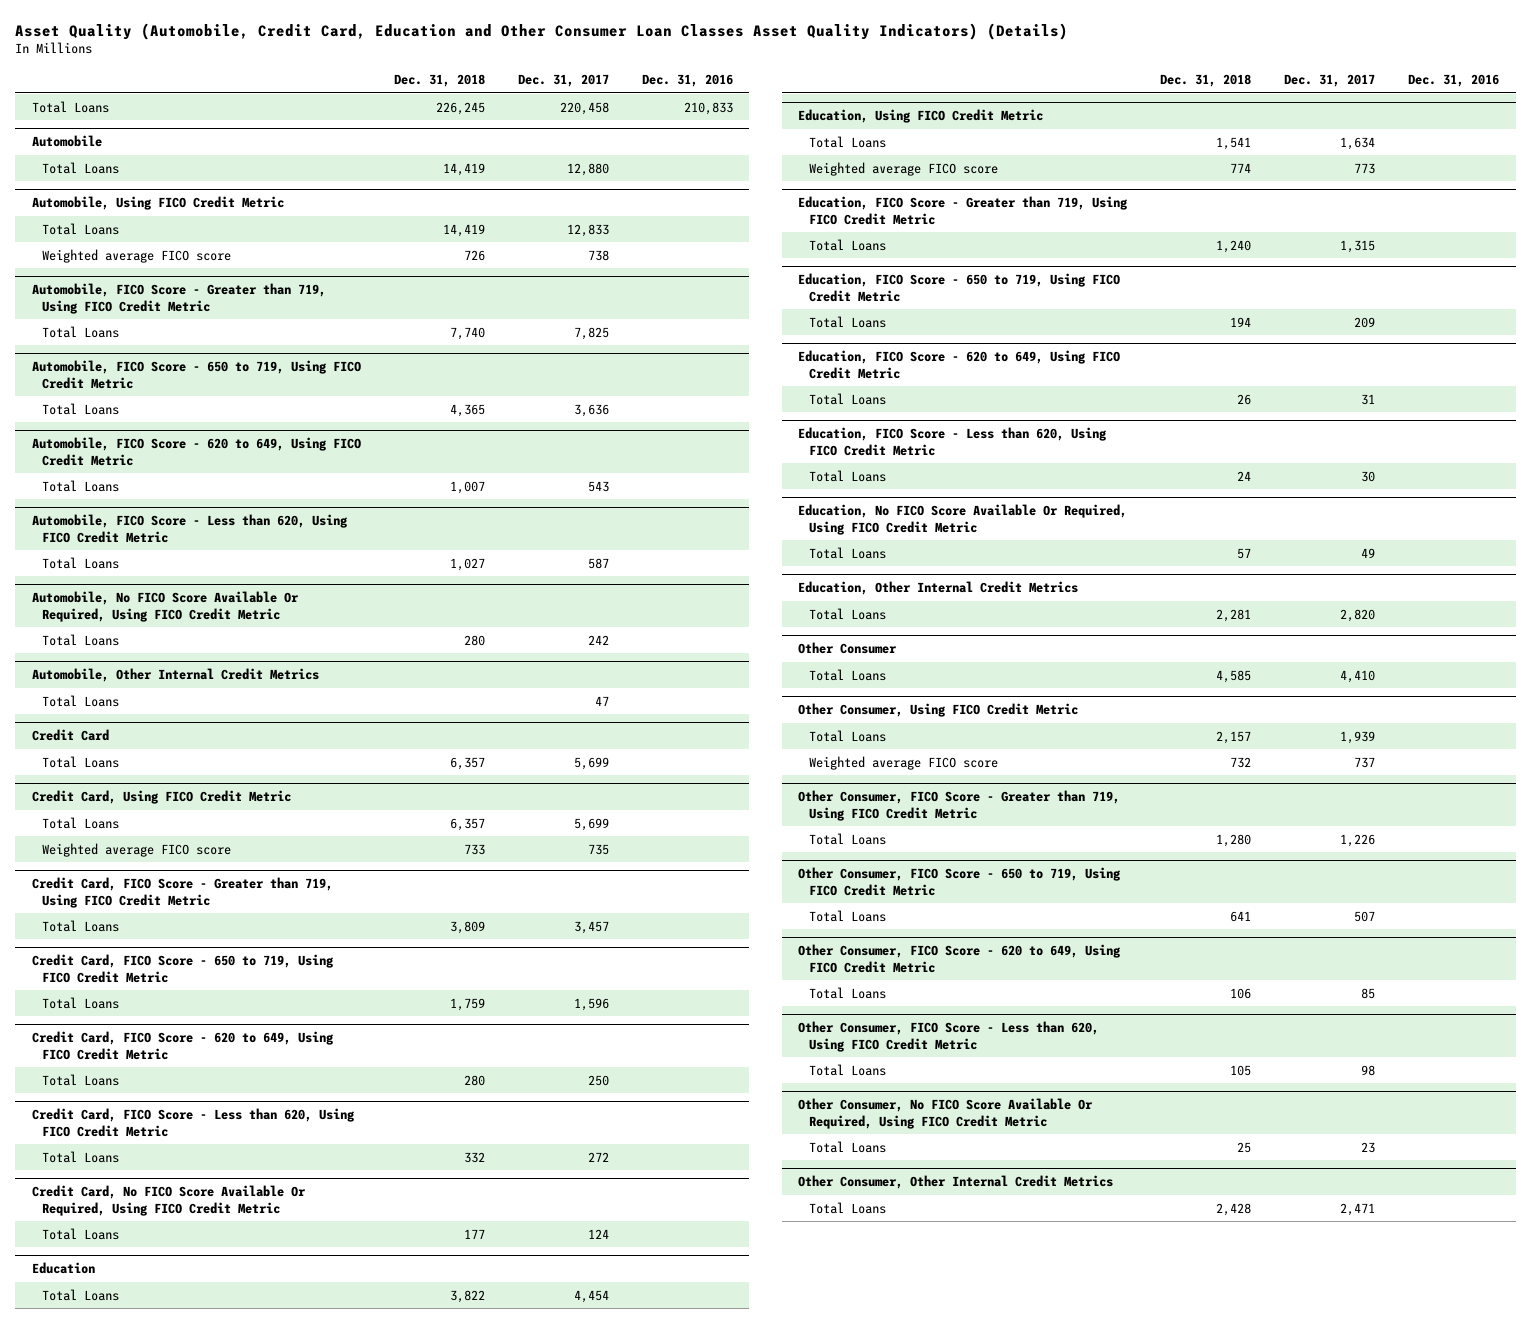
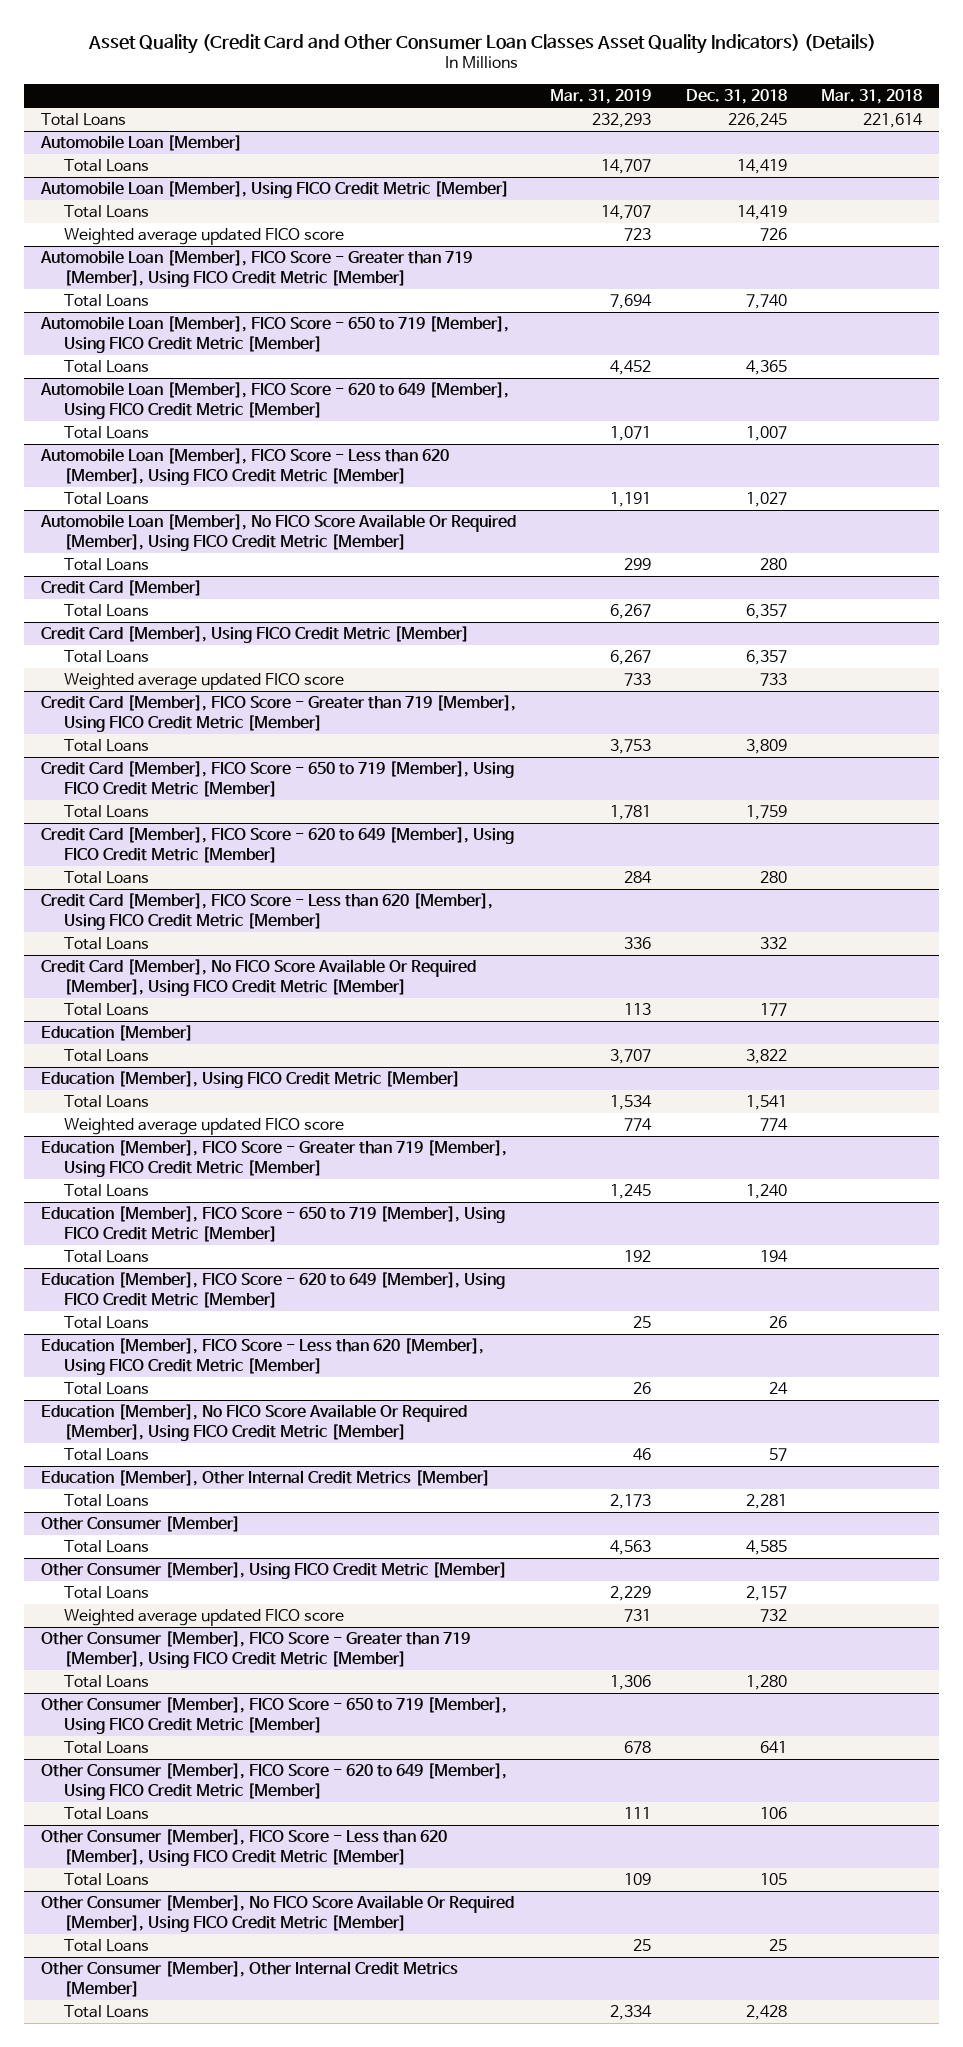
- Asset Quality (Automobile, Credit Card, Education and Other Consumer Loan Classes Asset Quality Indicators) (Details)
+ Asset Quality (Credit Card and Other Consumer Loan Classes Asset Quality Indicators) (Details)
- | Dec. 31, 2018 | Dec. 31, 2017 | Dec. 31, 2016
+ | Mar. 31, 2019 | Dec. 31, 2018 | Mar. 31, 2018
- Automobile
+ Automobile Loan [Member]
- Automobile, Using FICO Credit Metric
+ Automobile Loan [Member], Using FICO Credit Metric [Member]
- Weighted average FICO score | 726 | 738 |
- Automobile, FICO Score - Greater than 719, Using FICO Credit Metric
+ Weighted average updated FICO score | 723 | 726 |
+ Automobile Loan [Member], FICO Score - Greater than 719 [Member], Using FICO Credit Metric [Member]
- Automobile, FICO Score - 650 to 719, Using FICO Credit Metric
+ Automobile Loan [Member], FICO Score - 650 to 719 [Member], Using FICO Credit Metric [Member]
- Automobile, FICO Score - 620 to 649, Using FICO Credit Metric
+ Automobile Loan [Member], FICO Score - 620 to 649 [Member], Using FICO Credit Metric [Member]
- Automobile, FICO Score - Less than 620, Using FICO Credit Metric
+ Automobile Loan [Member], FICO Score - Less than 620 [Member], Using FICO Credit Metric [Member]
- Automobile, No FICO Score Available Or Required, Using FICO Credit Metric
+ Automobile Loan [Member], No FICO Score Available Or Required [Member], Using FICO Credit Metric [Member]
- Automobile, Other Internal Credit Metrics
- Total Loans | | 47 |
- Credit Card
+ Credit Card [Member]
- Credit Card, Using FICO Credit Metric
+ Credit Card [Member], Using FICO Credit Metric [Member]
- Weighted average FICO score | 733 | 735 |
- Credit Card, FICO Score - Greater than 719, Using FICO Credit Metric
+ Weighted average updated FICO score | 733 | 733 |
+ Credit Card [Member], FICO Score - Greater than 719 [Member], Using FICO Credit Metric [Member]
- Credit Card, FICO Score - 650 to 719, Using FICO Credit Metric
+ Credit Card [Member], FICO Score - 650 to 719 [Member], Using FICO Credit Metric [Member]
- Credit Card, FICO Score - 620 to 649, Using FICO Credit Metric
+ Credit Card [Member], FICO Score - 620 to 649 [Member], Using FICO Credit Metric [Member]
- Credit Card, FICO Score - Less than 620, Using FICO Credit Metric
+ Credit Card [Member], FICO Score - Less than 620 [Member], Using FICO Credit Metric [Member]
- Credit Card, No FICO Score Available Or Required, Using FICO Credit Metric
+ Credit Card [Member], No FICO Score Available Or Required [Member], Using FICO Credit Metric [Member]
- Education
+ Education [Member]
- Education, Using FICO Credit Metric
+ Education [Member], Using FICO Credit Metric [Member]
- Weighted average FICO score | 774 | 773 |
- Education, FICO Score - Greater than 719, Using FICO Credit Metric
+ Weighted average updated FICO score | 774 | 774 |
+ Education [Member], FICO Score - Greater than 719 [Member], Using FICO Credit Metric [Member]
- Education, FICO Score - 650 to 719, Using FICO Credit Metric
+ Education [Member], FICO Score - 650 to 719 [Member], Using FICO Credit Metric [Member]
- Education, FICO Score - 620 to 649, Using FICO Credit Metric
+ Education [Member], FICO Score - 620 to 649 [Member], Using FICO Credit Metric [Member]
- Education, FICO Score - Less than 620, Using FICO Credit Metric
+ Education [Member], FICO Score - Less than 620 [Member], Using FICO Credit Metric [Member]
- Education, No FICO Score Available Or Required, Using FICO Credit Metric
+ Education [Member], No FICO Score Available Or Required [Member], Using FICO Credit Metric [Member]
- Education, Other Internal Credit Metrics
+ Education [Member], Other Internal Credit Metrics [Member]
- Other Consumer
+ Other Consumer [Member]
- Other Consumer, Using FICO Credit Metric
+ Other Consumer [Member], Using FICO Credit Metric [Member]
- Weighted average FICO score | 732 | 737 |
- Other Consumer, FICO Score - Greater than 719, Using FICO Credit Metric
+ Weighted average updated FICO score | 731 | 732 |
+ Other Consumer [Member], FICO Score - Greater than 719 [Member], Using FICO Credit Metric [Member]
- Other Consumer, FICO Score - 650 to 719, Using FICO Credit Metric
+ Other Consumer [Member], FICO Score - 650 to 719 [Member], Using FICO Credit Metric [Member]
- Other Consumer, FICO Score - 620 to 649, Using FICO Credit Metric
+ Other Consumer [Member], FICO Score - 620 to 649 [Member], Using FICO Credit Metric [Member]
- Other Consumer, FICO Score - Less than 620, Using FICO Credit Metric
+ Other Consumer [Member], FICO Score - Less than 620 [Member], Using FICO Credit Metric [Member]
- Other Consumer, No FICO Score Available Or Required, Using FICO Credit Metric
+ Other Consumer [Member], No FICO Score Available Or Required [Member], Using FICO Credit Metric [Member]
- Other Consumer, Other Internal Credit Metrics
+ Other Consumer [Member], Other Internal Credit Metrics [Member]

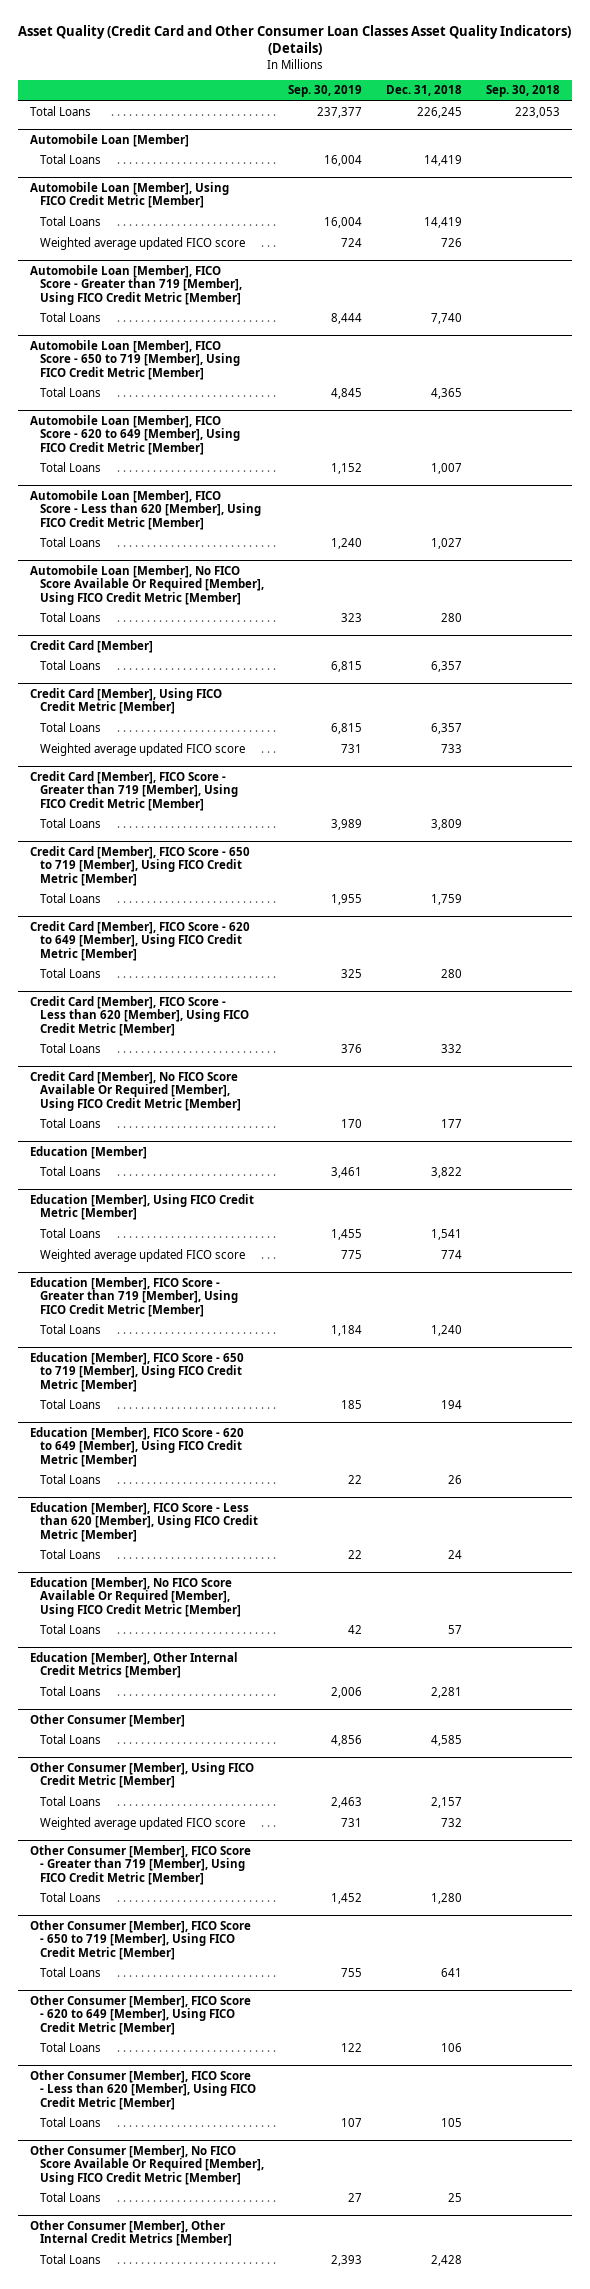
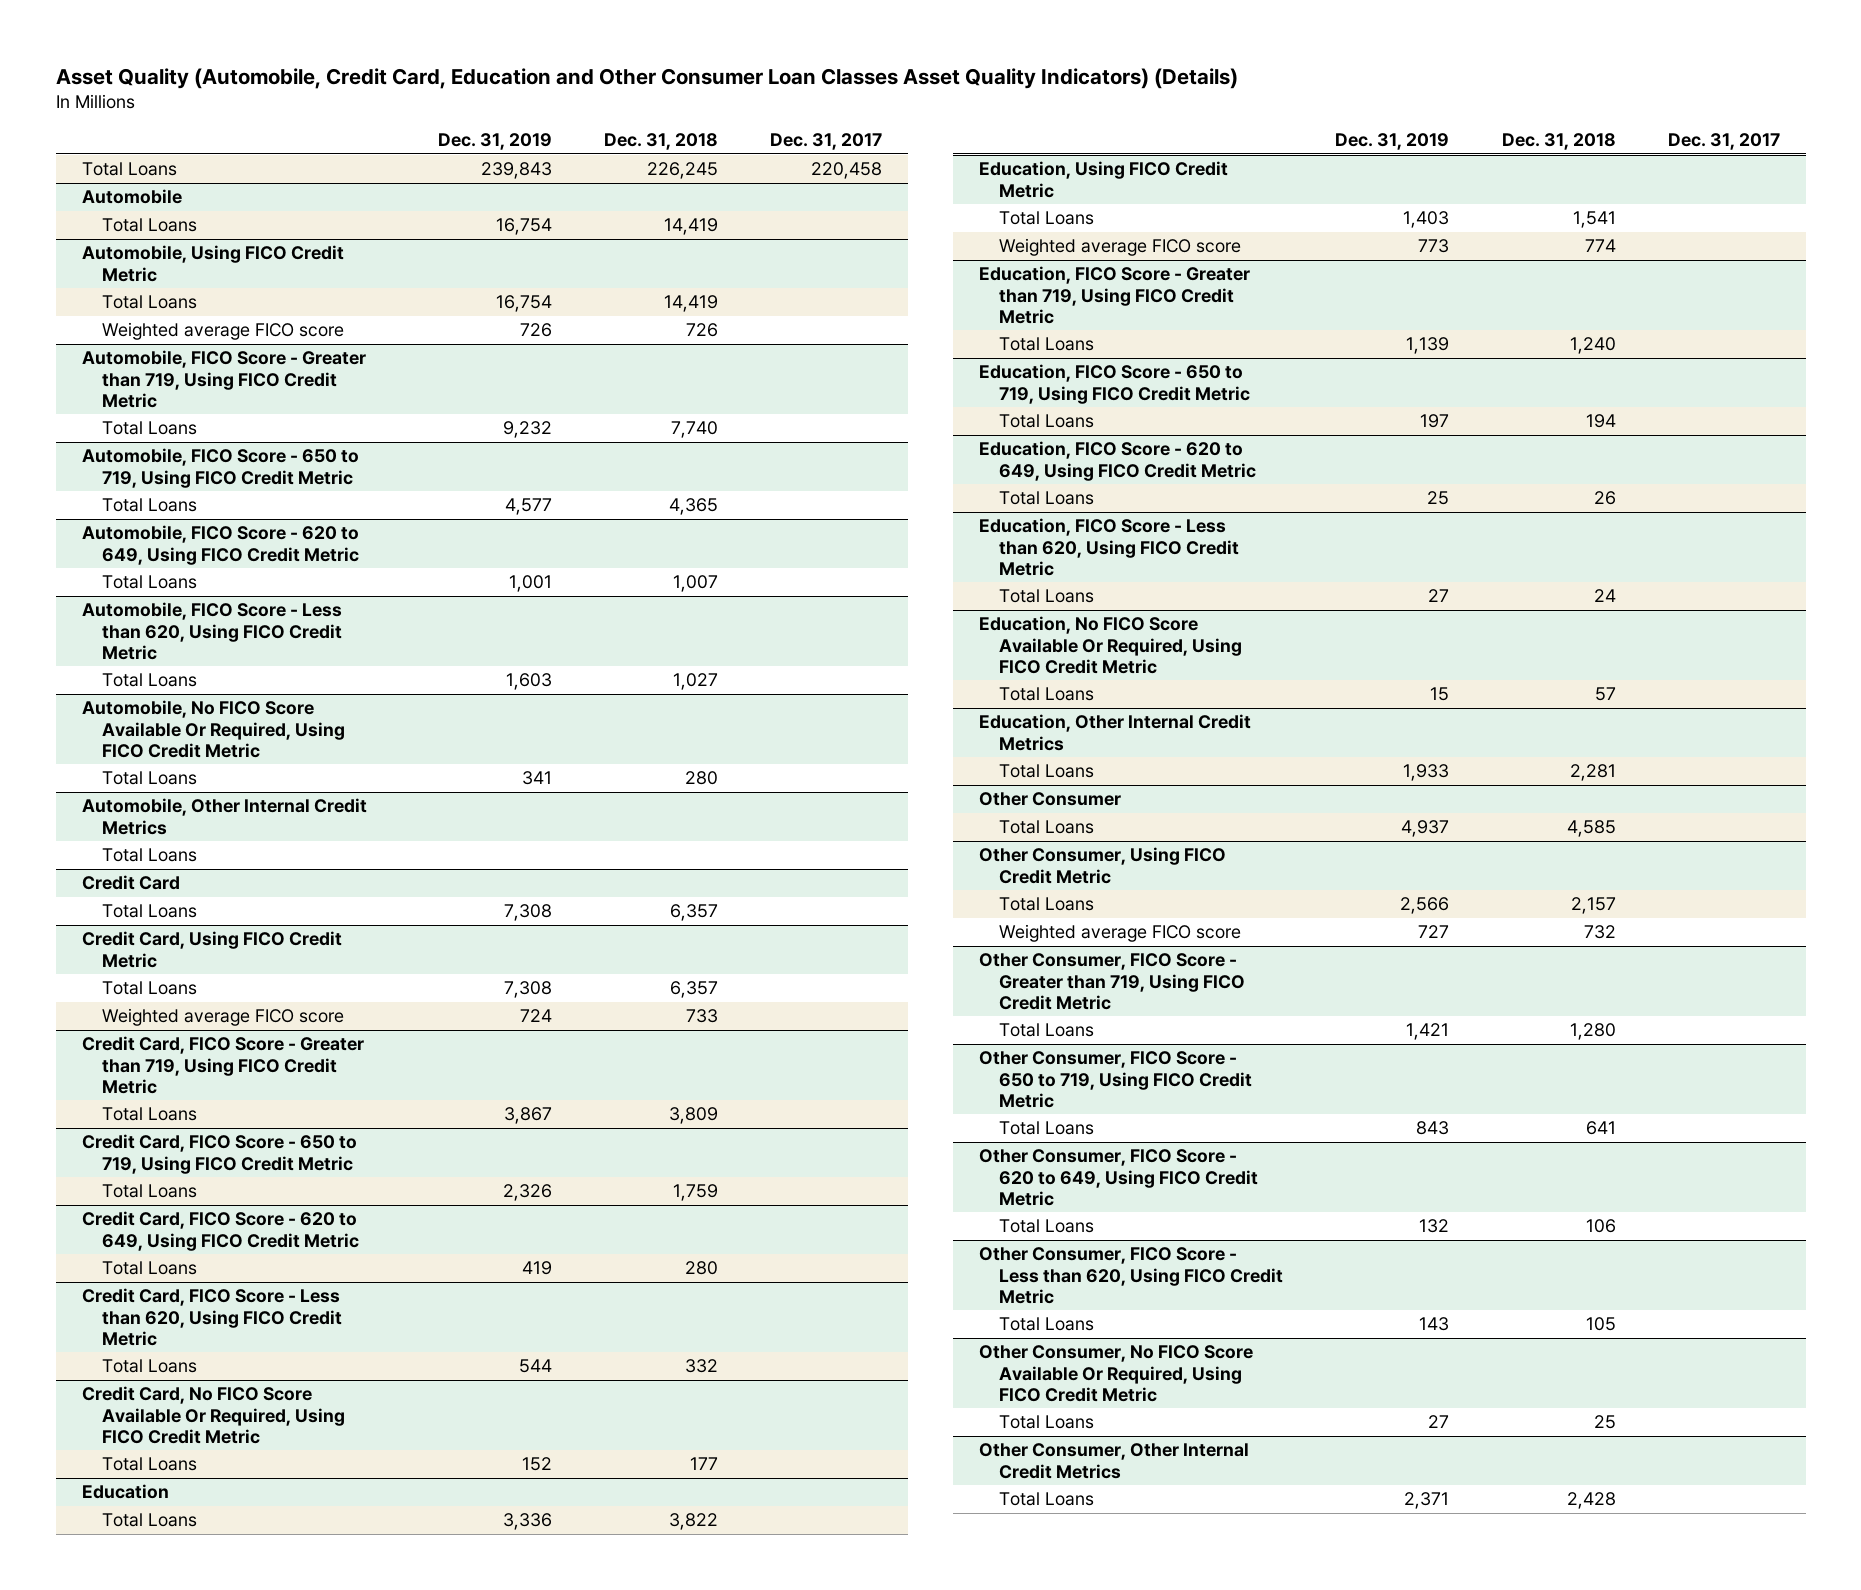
- Asset Quality (Credit Card and Other Consumer Loan Classes Asset Quality Indicators) (Details)
+ Asset Quality (Automobile, Credit Card, Education and Other Consumer Loan Classes Asset Quality Indicators) (Details)
- | Sep. 30, 2019 | Dec. 31, 2018 | Sep. 30, 2018
+ | Dec. 31, 2019 | Dec. 31, 2018 | Dec. 31, 2017
- Automobile Loan [Member]
+ Automobile
- Automobile Loan [Member], Using FICO Credit Metric [Member]
+ Automobile, Using FICO Credit Metric
- Weighted average updated FICO score | 724 | 726 |
- Automobile Loan [Member], FICO Score - Greater than 719 [Member], Using FICO Credit Metric [Member]
+ Weighted average FICO score | 726 | 726 |
+ Automobile, FICO Score - Greater than 719, Using FICO Credit Metric
- Automobile Loan [Member], FICO Score - 650 to 719 [Member], Using FICO Credit Metric [Member]
+ Automobile, FICO Score - 650 to 719, Using FICO Credit Metric
- Automobile Loan [Member], FICO Score - 620 to 649 [Member], Using FICO Credit Metric [Member]
+ Automobile, FICO Score - 620 to 649, Using FICO Credit Metric
- Automobile Loan [Member], FICO Score - Less than 620 [Member], Using FICO Credit Metric [Member]
+ Automobile, FICO Score - Less than 620, Using FICO Credit Metric
- Automobile Loan [Member], No FICO Score Available Or Required [Member], Using FICO Credit Metric [Member]
+ Automobile, No FICO Score Available Or Required, Using FICO Credit Metric
- Credit Card [Member]
+ Automobile, Other Internal Credit Metrics
+ Total Loans
+ Credit Card
- Credit Card [Member], Using FICO Credit Metric [Member]
+ Credit Card, Using FICO Credit Metric
- Weighted average updated FICO score | 731 | 733 |
- Credit Card [Member], FICO Score - Greater than 719 [Member], Using FICO Credit Metric [Member]
+ Weighted average FICO score | 724 | 733 |
+ Credit Card, FICO Score - Greater than 719, Using FICO Credit Metric
- Credit Card [Member], FICO Score - 650 to 719 [Member], Using FICO Credit Metric [Member]
+ Credit Card, FICO Score - 650 to 719, Using FICO Credit Metric
- Credit Card [Member], FICO Score - 620 to 649 [Member], Using FICO Credit Metric [Member]
+ Credit Card, FICO Score - 620 to 649, Using FICO Credit Metric
- Credit Card [Member], FICO Score - Less than 620 [Member], Using FICO Credit Metric [Member]
+ Credit Card, FICO Score - Less than 620, Using FICO Credit Metric
- Credit Card [Member], No FICO Score Available Or Required [Member], Using FICO Credit Metric [Member]
+ Credit Card, No FICO Score Available Or Required, Using FICO Credit Metric
- Education [Member]
+ Education
- Education [Member], Using FICO Credit Metric [Member]
+ Education, Using FICO Credit Metric
- Weighted average updated FICO score | 775 | 774 |
- Education [Member], FICO Score - Greater than 719 [Member], Using FICO Credit Metric [Member]
+ Weighted average FICO score | 773 | 774 |
+ Education, FICO Score - Greater than 719, Using FICO Credit Metric
- Education [Member], FICO Score - 650 to 719 [Member], Using FICO Credit Metric [Member]
+ Education, FICO Score - 650 to 719, Using FICO Credit Metric
- Education [Member], FICO Score - 620 to 649 [Member], Using FICO Credit Metric [Member]
+ Education, FICO Score - 620 to 649, Using FICO Credit Metric
- Education [Member], FICO Score - Less than 620 [Member], Using FICO Credit Metric [Member]
+ Education, FICO Score - Less than 620, Using FICO Credit Metric
- Education [Member], No FICO Score Available Or Required [Member], Using FICO Credit Metric [Member]
+ Education, No FICO Score Available Or Required, Using FICO Credit Metric
- Education [Member], Other Internal Credit Metrics [Member]
+ Education, Other Internal Credit Metrics
- Other Consumer [Member]
+ Other Consumer
- Other Consumer [Member], Using FICO Credit Metric [Member]
+ Other Consumer, Using FICO Credit Metric
- Weighted average updated FICO score | 731 | 732 |
- Other Consumer [Member], FICO Score - Greater than 719 [Member], Using FICO Credit Metric [Member]
+ Weighted average FICO score | 727 | 732 |
+ Other Consumer, FICO Score - Greater than 719, Using FICO Credit Metric
- Other Consumer [Member], FICO Score - 650 to 719 [Member], Using FICO Credit Metric [Member]
+ Other Consumer, FICO Score - 650 to 719, Using FICO Credit Metric
- Other Consumer [Member], FICO Score - 620 to 649 [Member], Using FICO Credit Metric [Member]
+ Other Consumer, FICO Score - 620 to 649, Using FICO Credit Metric
- Other Consumer [Member], FICO Score - Less than 620 [Member], Using FICO Credit Metric [Member]
+ Other Consumer, FICO Score - Less than 620, Using FICO Credit Metric
- Other Consumer [Member], No FICO Score Available Or Required [Member], Using FICO Credit Metric [Member]
+ Other Consumer, No FICO Score Available Or Required, Using FICO Credit Metric
- Other Consumer [Member], Other Internal Credit Metrics [Member]
+ Other Consumer, Other Internal Credit Metrics

